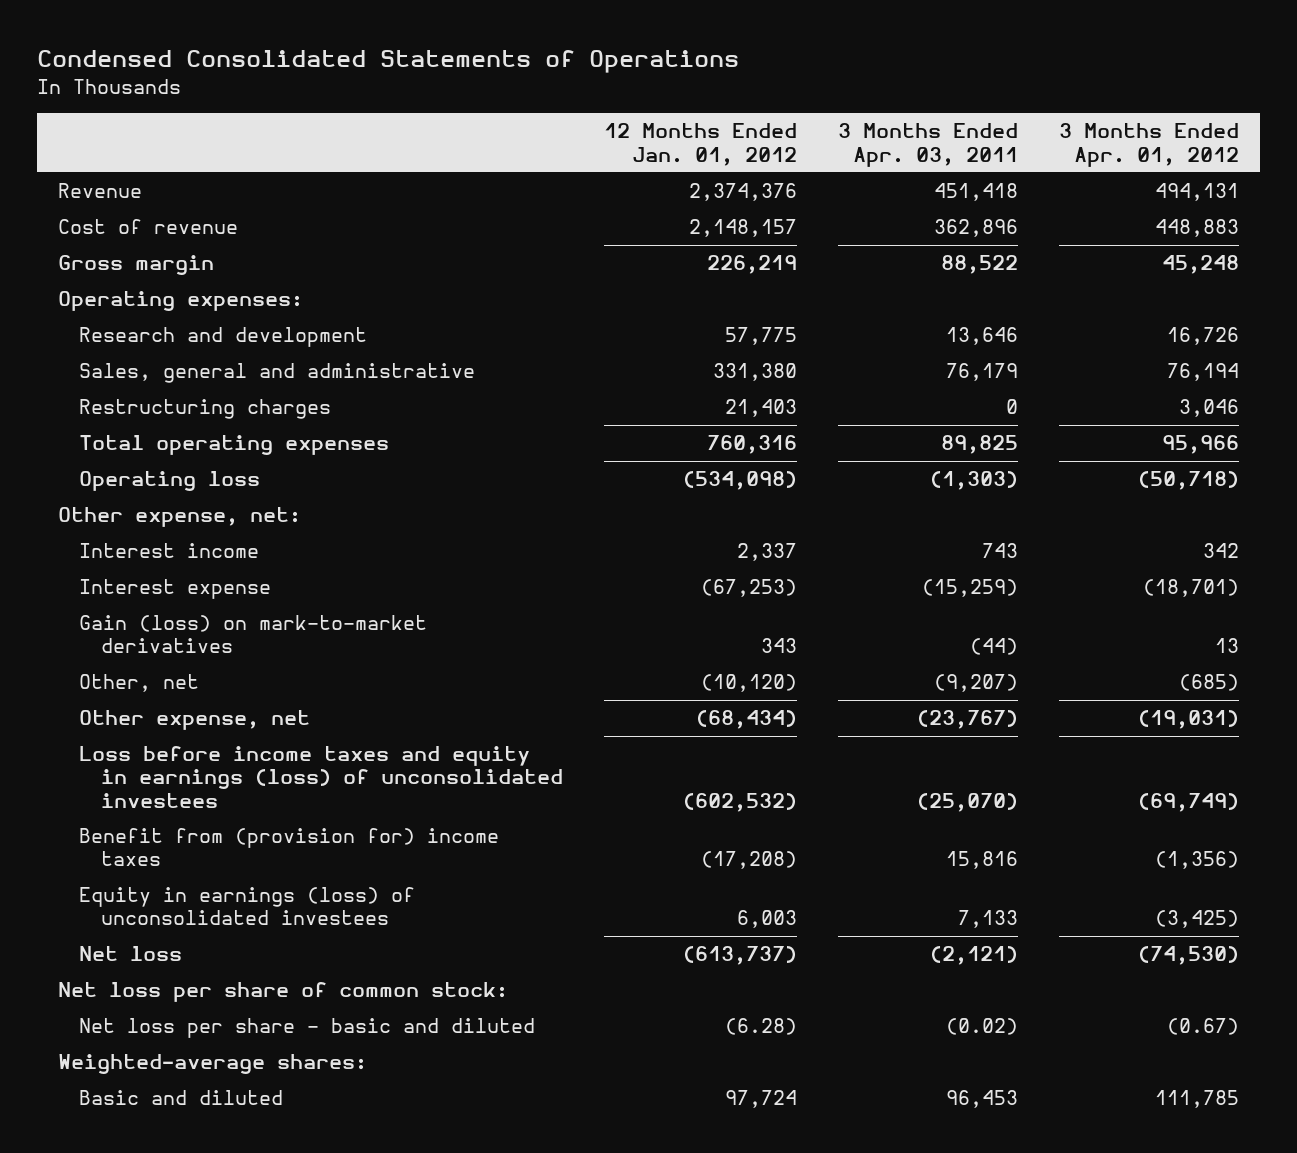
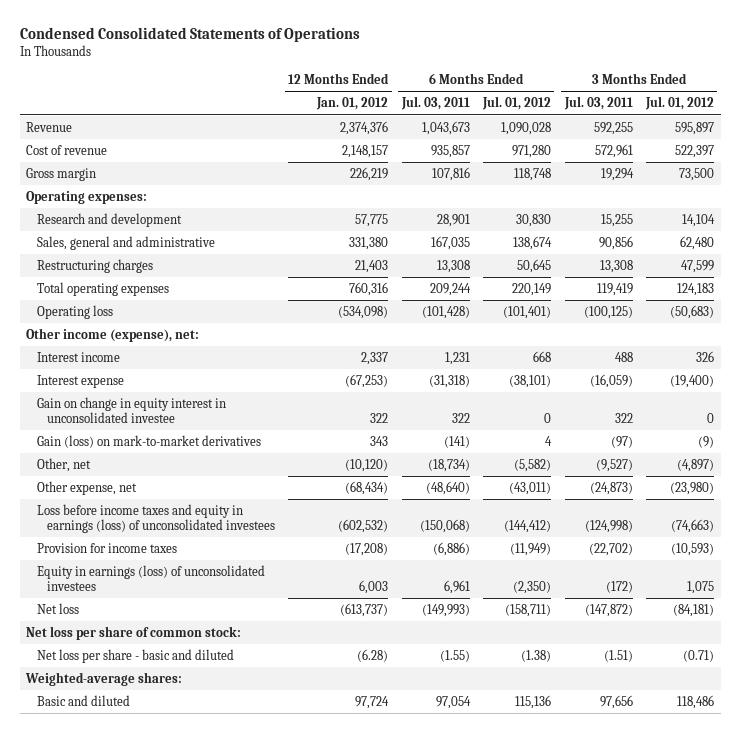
- | 12 Months Ended Jan. 01, 2012 | 3 Months Ended Apr. 03, 2011 | 3 Months Ended Apr. 01, 2012
+ | 12 Months Ended Jan. 01, 2012 | 6 Months Ended Jul. 03, 2011 | 6 Months Ended Jul. 01, 2012 | 3 Months Ended Jul. 03, 2011 | 3 Months Ended Jul. 01, 2012
- Other expense, net:
+ Other income (expense), net:
+ Gain on change in equity interest in unconsolidated investee | 322 | 322 | 0 | 322 | 0
- Benefit from (provision for) income taxes | (17,208) | 15,816 | (1,356)
+ Provision for income taxes | (17,208) | (6,886) | (11,949) | (22,702) | (10,593)

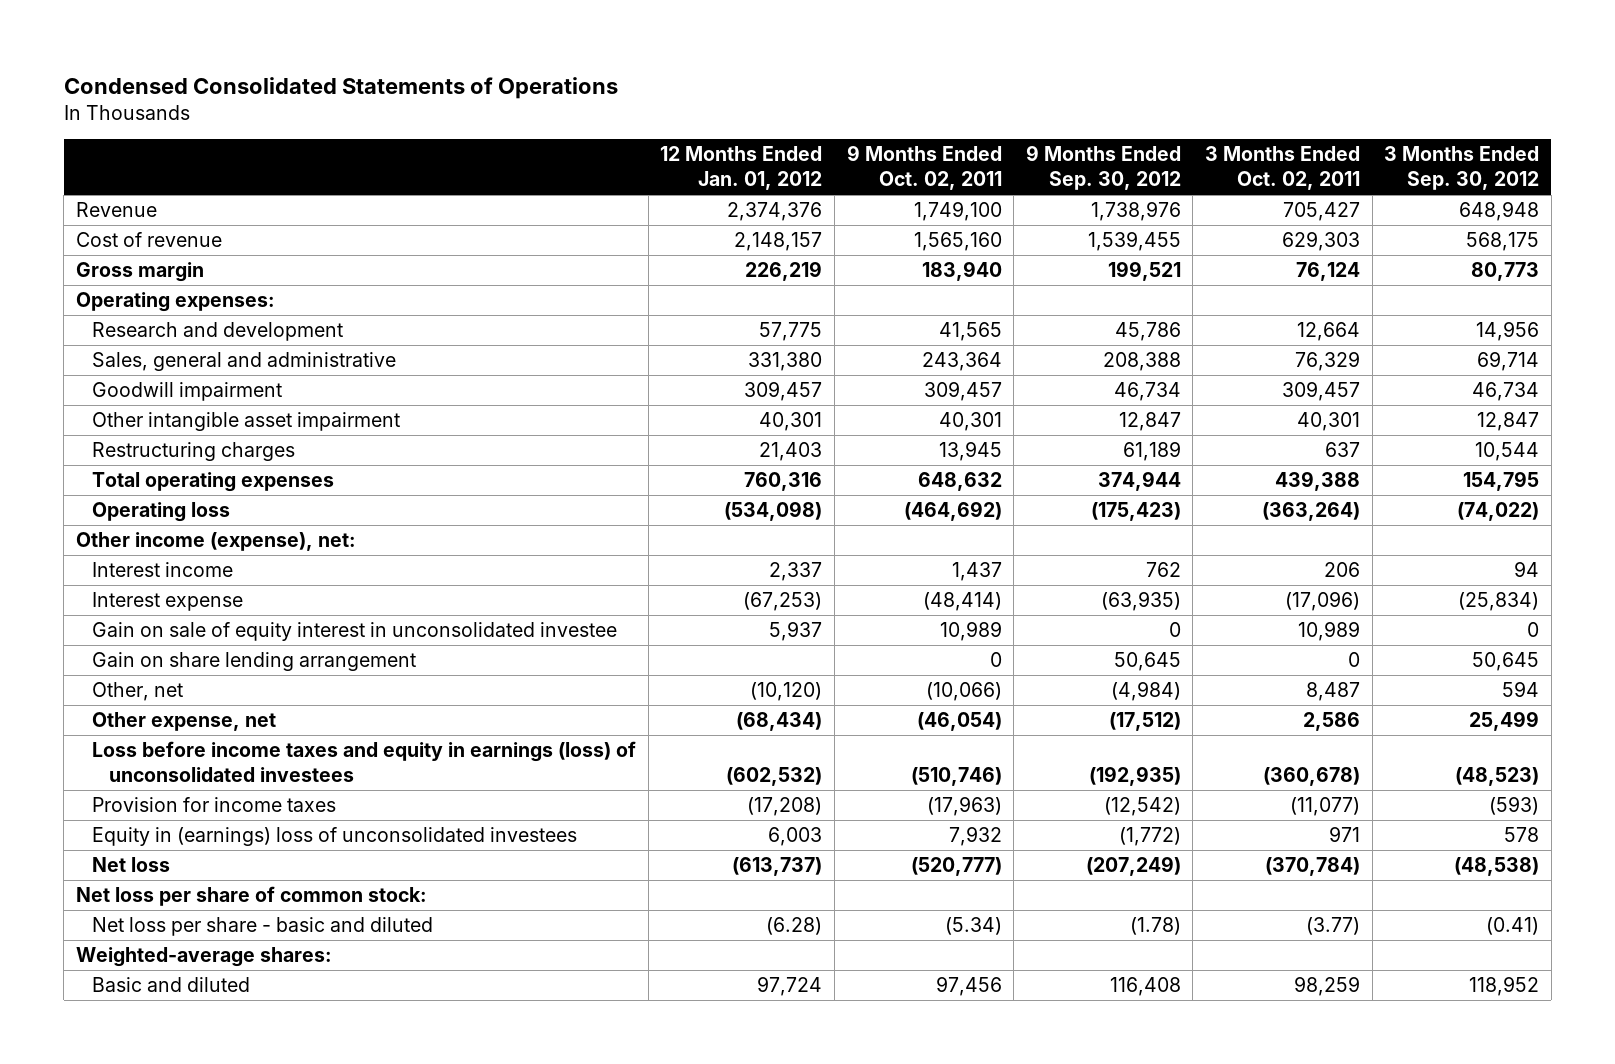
- | 12 Months Ended Jan. 01, 2012 | 6 Months Ended Jul. 03, 2011 | 6 Months Ended Jul. 01, 2012 | 3 Months Ended Jul. 03, 2011 | 3 Months Ended Jul. 01, 2012
+ | 12 Months Ended Jan. 01, 2012 | 9 Months Ended Oct. 02, 2011 | 9 Months Ended Sep. 30, 2012 | 3 Months Ended Oct. 02, 2011 | 3 Months Ended Sep. 30, 2012
+ Goodwill impairment | 309,457 | 309,457 | 46,734 | 309,457 | 46,734
+ Other intangible asset impairment | 40,301 | 40,301 | 12,847 | 40,301 | 12,847
- Gain on change in equity interest in unconsolidated investee | 322 | 322 | 0 | 322 | 0
- Gain (loss) on mark-to-market derivatives | 343 | (141) | 4 | (97) | (9)
+ Gain on sale of equity interest in unconsolidated investee | 5,937 | 10,989 | 0 | 10,989 | 0
+ Gain on share lending arrangement | | 0 | 50,645 | 0 | 50,645
- Equity in earnings (loss) of unconsolidated investees | 6,003 | 6,961 | (2,350) | (172) | 1,075
+ Equity in (earnings) loss of unconsolidated investees | 6,003 | 7,932 | (1,772) | 971 | 578

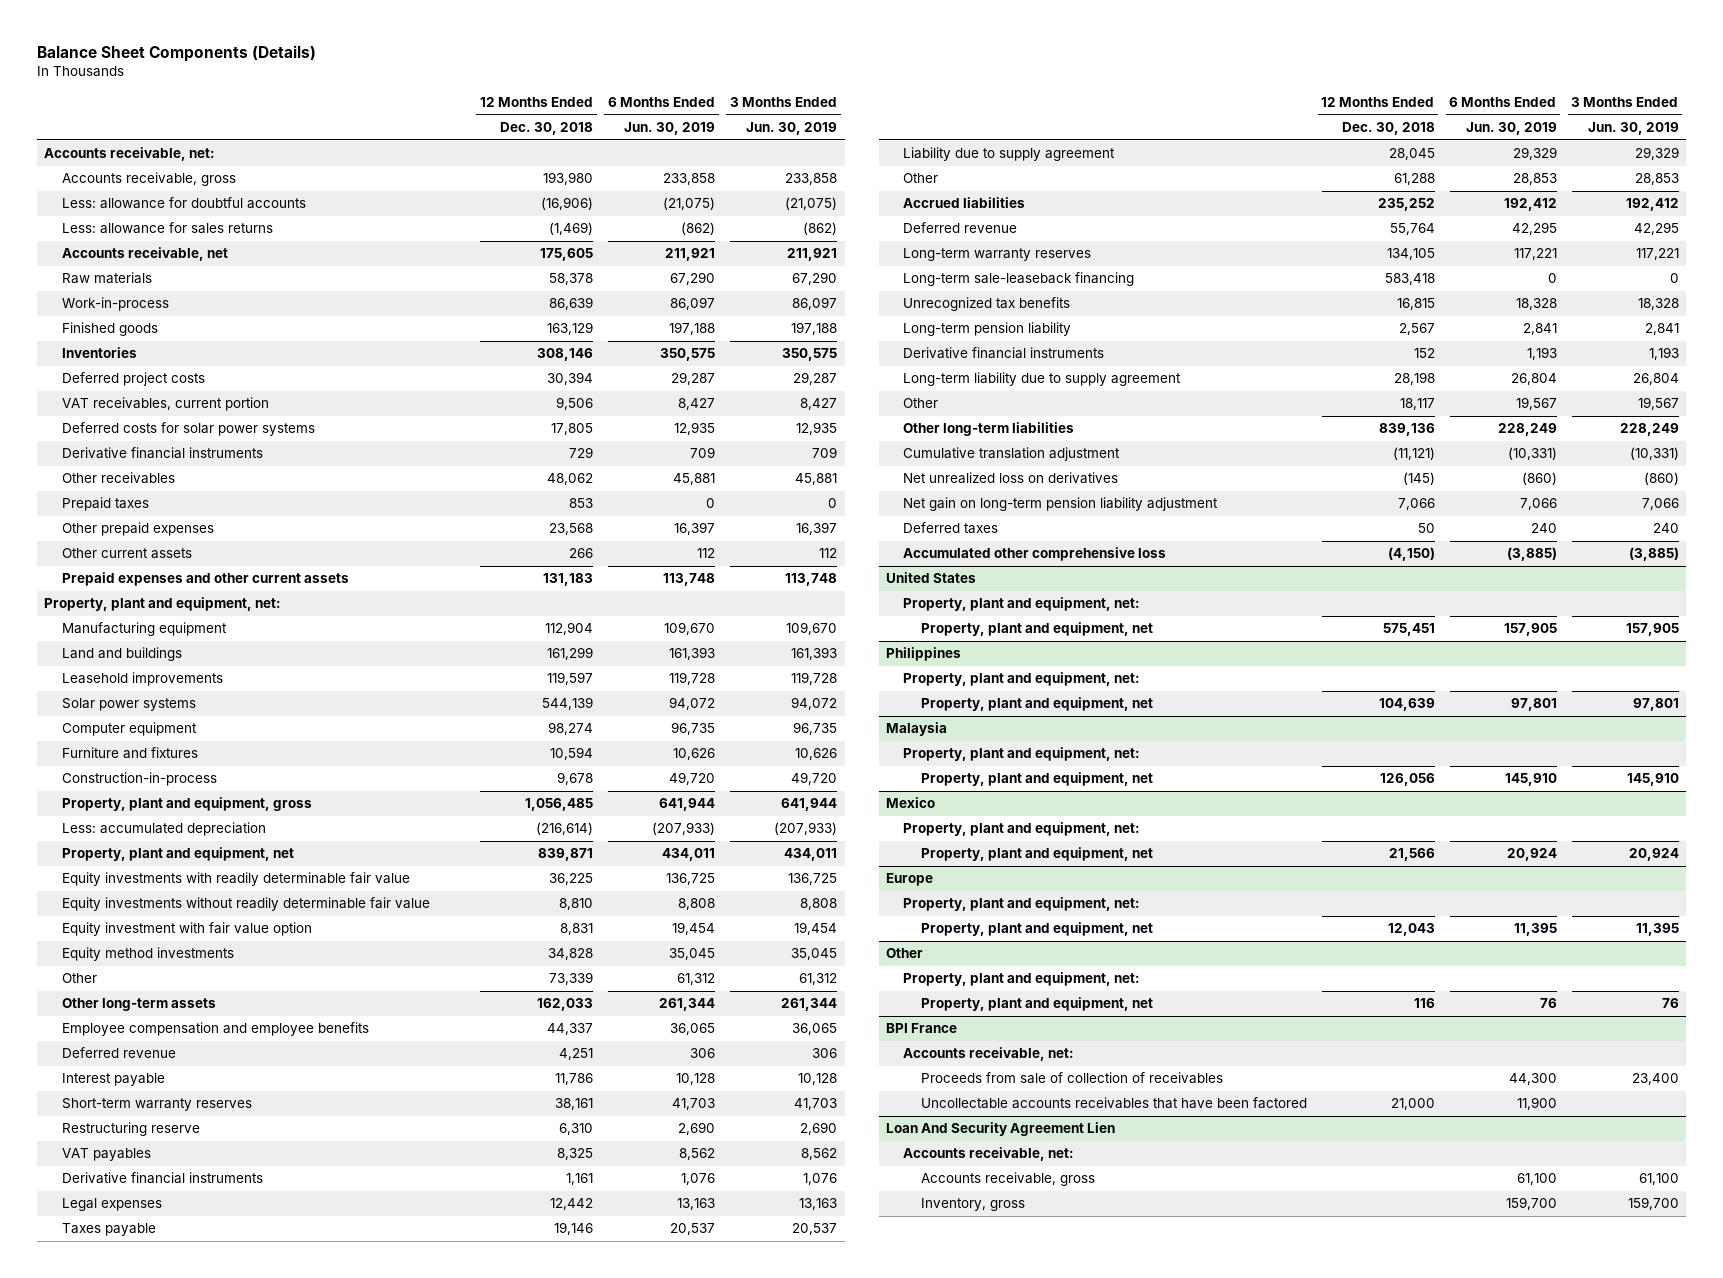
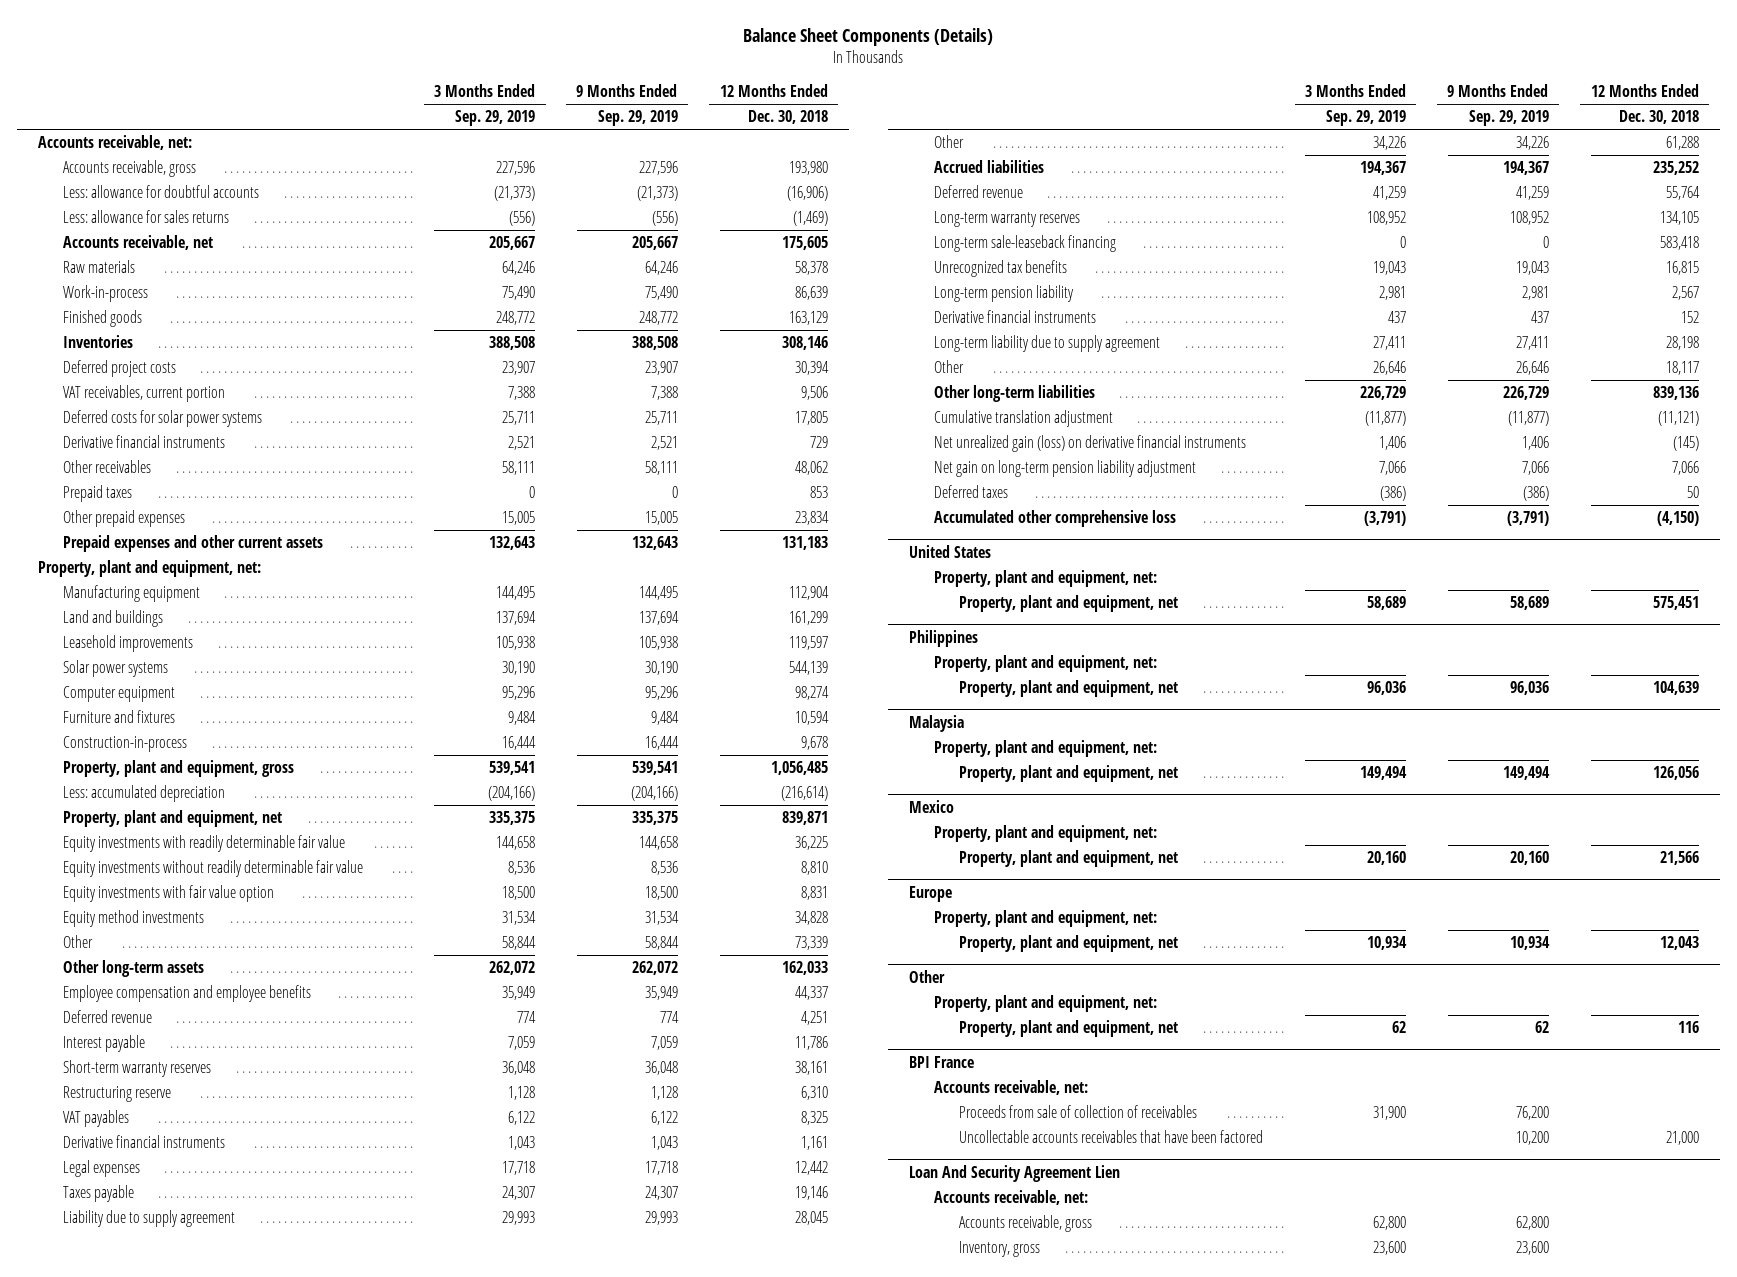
- | 12 Months Ended Dec. 30, 2018 | 6 Months Ended Jun. 30, 2019 | 3 Months Ended Jun. 30, 2019
+ | 3 Months Ended Sep. 29, 2019 | 9 Months Ended Sep. 29, 2019 | 12 Months Ended Dec. 30, 2018
- Other prepaid expenses | 23,568 | 16,397 | 16,397
- Other current assets | 266 | 112 | 112
+ Other prepaid expenses | 15,005 | 15,005 | 23,834
- Equity investment with fair value option | 8,831 | 19,454 | 19,454
+ Equity investments with fair value option | 18,500 | 18,500 | 8,831
- Net unrealized loss on derivatives | (145) | (860) | (860)
+ Net unrealized gain (loss) on derivative financial instruments | 1,406 | 1,406 | (145)

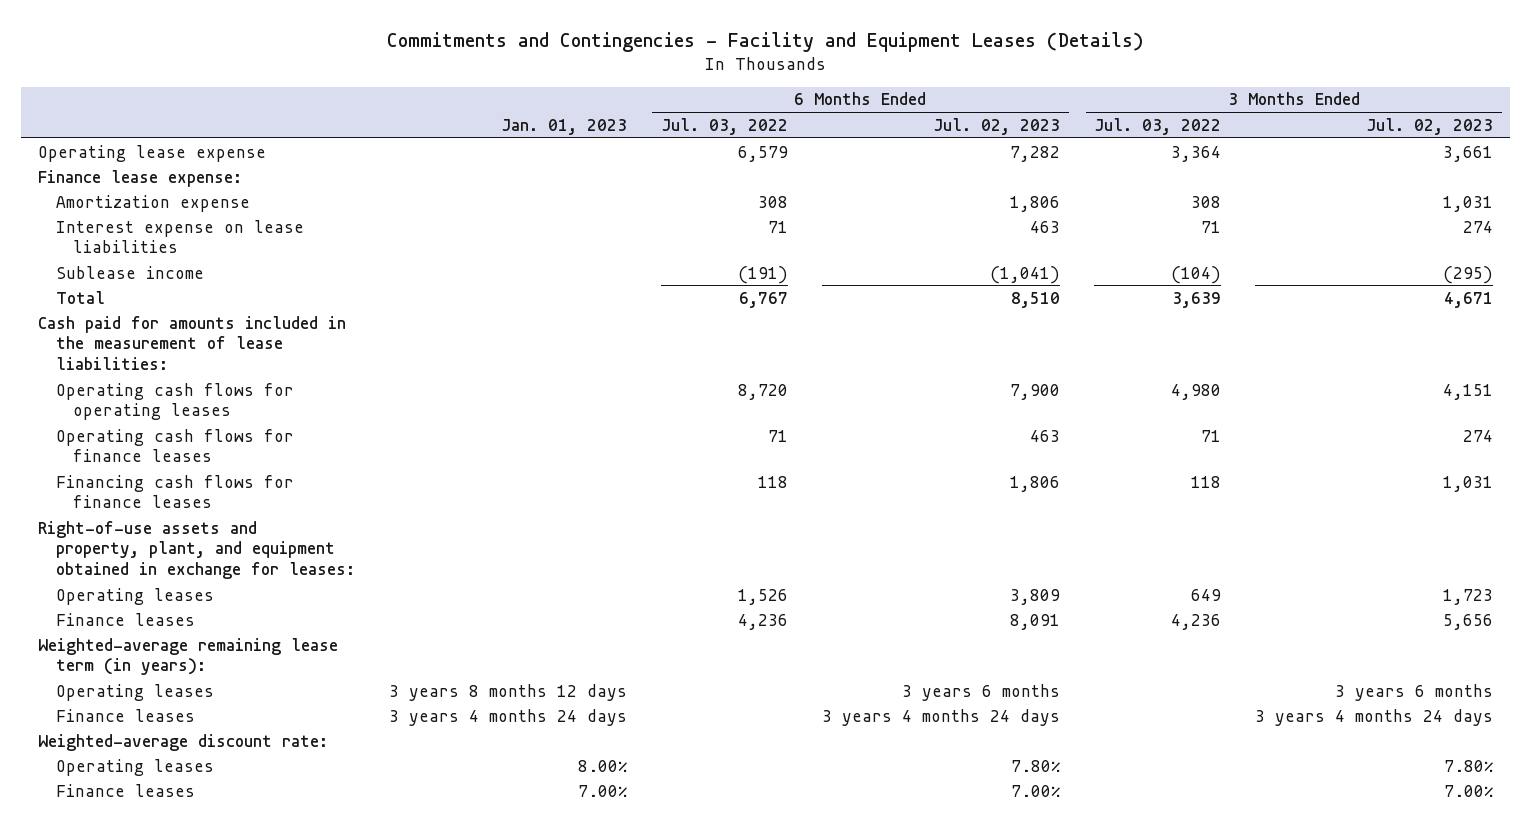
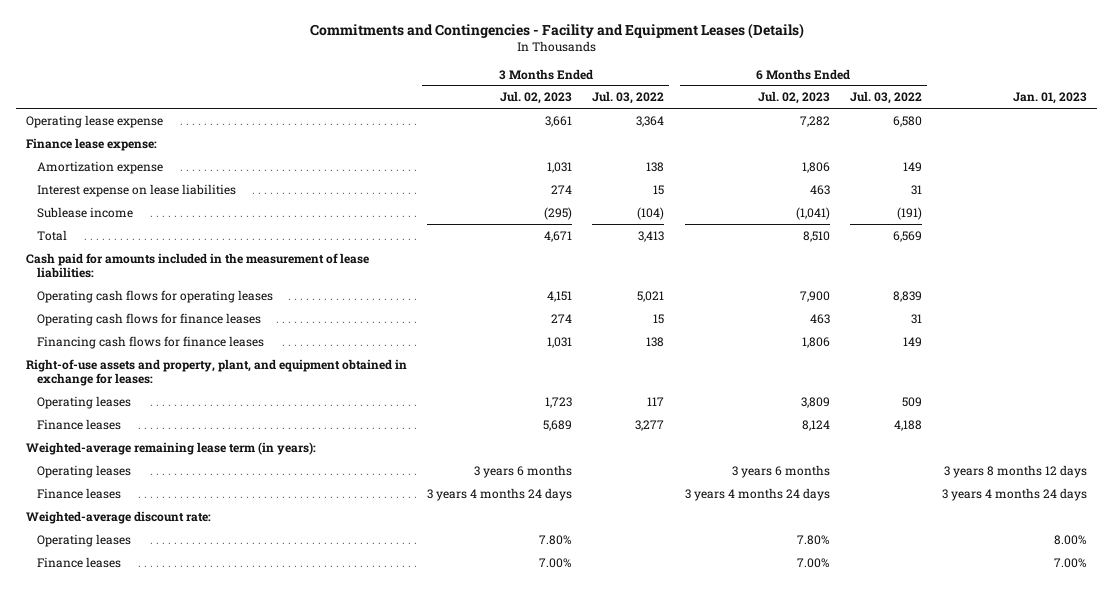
- | Jan. 01, 2023 | 6 Months Ended Jul. 03, 2022 | 6 Months Ended Jul. 02, 2023 | 3 Months Ended Jul. 03, 2022 | 3 Months Ended Jul. 02, 2023
+ | 3 Months Ended Jul. 02, 2023 | 3 Months Ended Jul. 03, 2022 | 6 Months Ended Jul. 02, 2023 | 6 Months Ended Jul. 03, 2022 | Jan. 01, 2023
- Operating lease expense | | 6,579 | 7,282 | 3,364 | 3,661
+ Operating lease expense | 3,661 | 3,364 | 7,282 | 6,580 |
- Amortization expense | | 308 | 1,806 | 308 | 1,031
- Interest expense on lease liabilities | | 71 | 463 | 71 | 274
+ Amortization expense | 1,031 | 138 | 1,806 | 149 |
+ Interest expense on lease liabilities | 274 | 15 | 463 | 31 |
- Total | | 6,767 | 8,510 | 3,639 | 4,671
+ Total | 4,671 | 3,413 | 8,510 | 6,569 |
- Operating cash flows for operating leases | | 8,720 | 7,900 | 4,980 | 4,151
- Operating cash flows for finance leases | | 71 | 463 | 71 | 274
- Financing cash flows for finance leases | | 118 | 1,806 | 118 | 1,031
+ Operating cash flows for operating leases | 4,151 | 5,021 | 7,900 | 8,839 |
+ Operating cash flows for finance leases | 274 | 15 | 463 | 31 |
+ Financing cash flows for finance leases | 1,031 | 138 | 1,806 | 149 |
- Operating leases | | 1,526 | 3,809 | 649 | 1,723
- Finance leases | | 4,236 | 8,091 | 4,236 | 5,656
+ Operating leases | 1,723 | 117 | 3,809 | 509 |
+ Finance leases | 5,689 | 3,277 | 8,124 | 4,188 |

